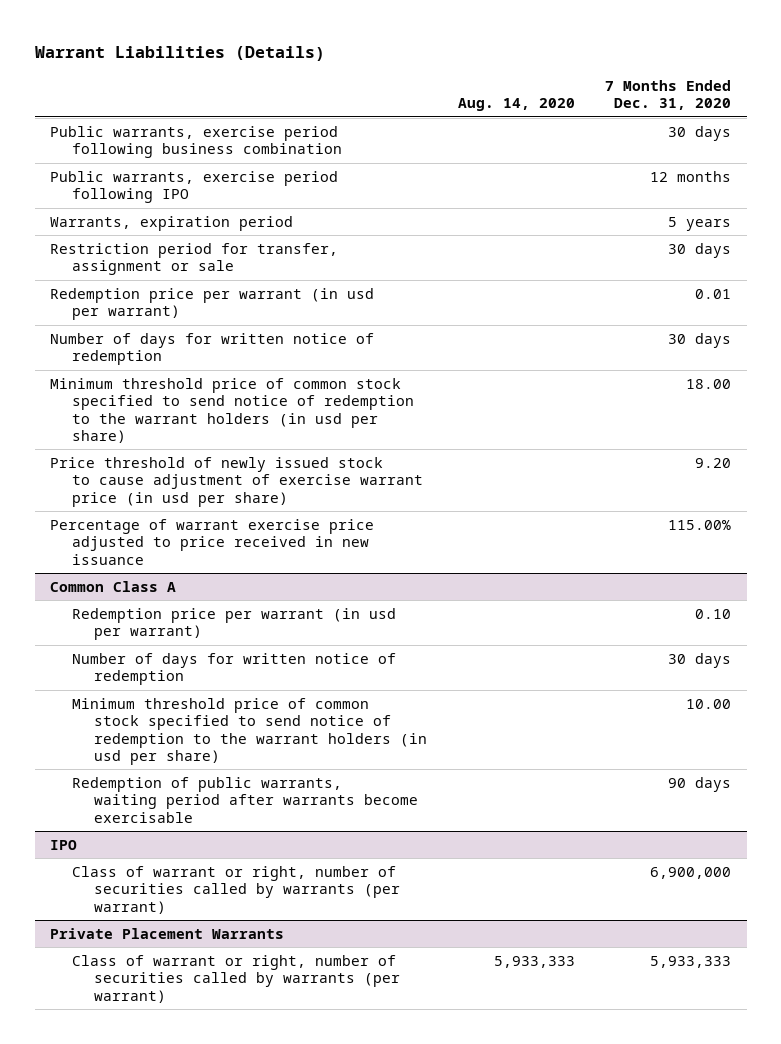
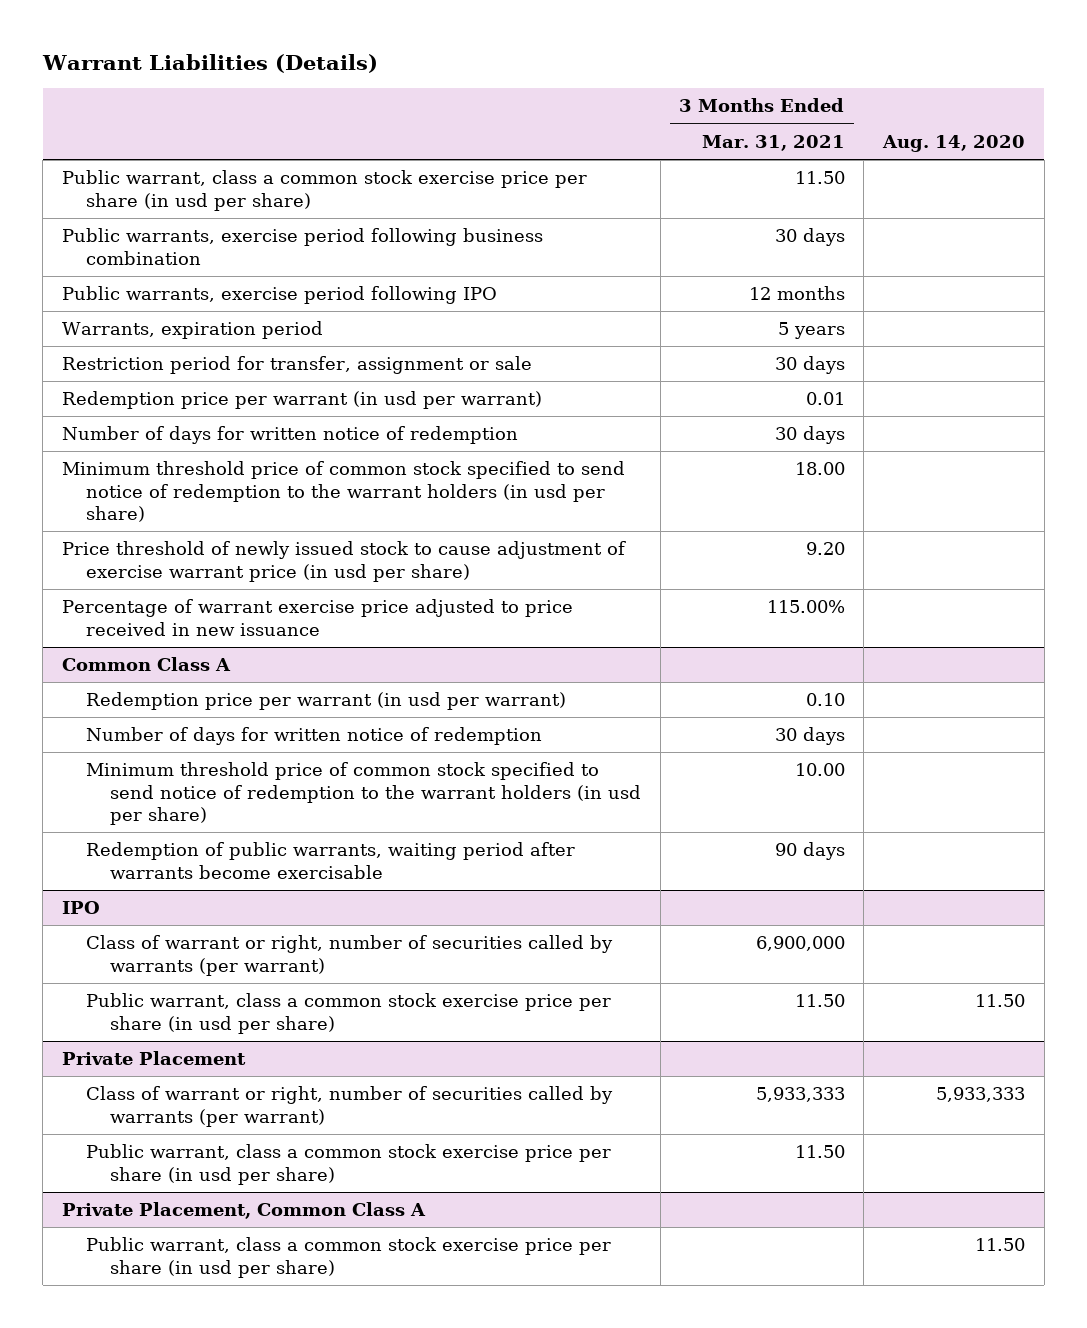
- | Aug. 14, 2020 | 7 Months Ended Dec. 31, 2020
+ | 3 Months Ended Mar. 31, 2021 | Aug. 14, 2020
+ Public warrant, class a common stock exercise price per share (in usd per share) | 11.50 |
- Private Placement Warrants
@ IPO
+ Public warrant, class a common stock exercise price per share (in usd per share) | 11.50 | 11.50
+ Private Placement
+ Public warrant, class a common stock exercise price per share (in usd per share) | 11.50 |
+ Private Placement, Common Class A
+ Public warrant, class a common stock exercise price per share (in usd per share) | | 11.50

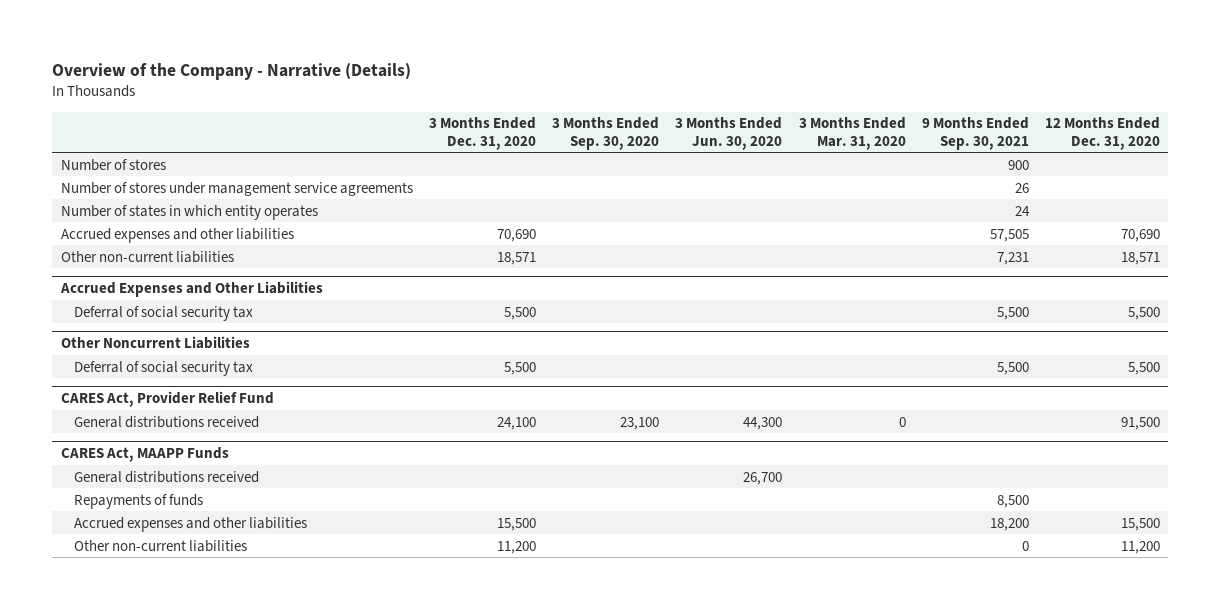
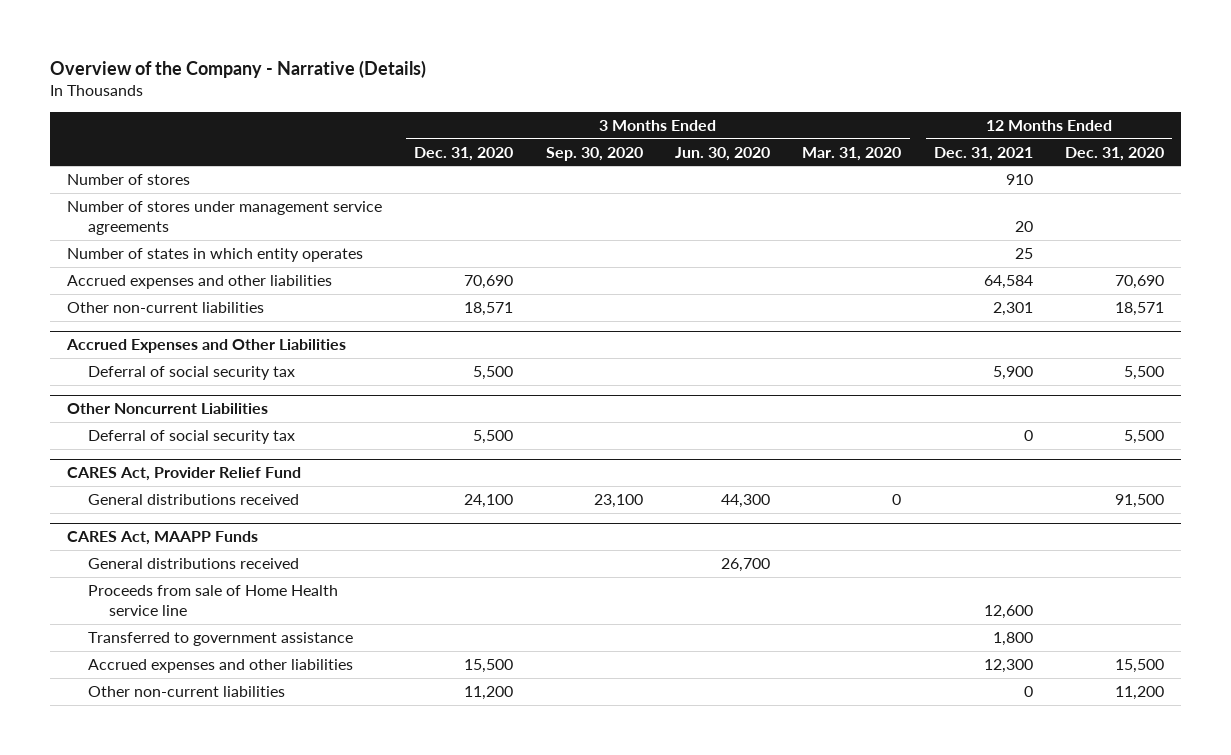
- | 3 Months Ended Dec. 31, 2020 | 3 Months Ended Sep. 30, 2020 | 3 Months Ended Jun. 30, 2020 | 3 Months Ended Mar. 31, 2020 | 9 Months Ended Sep. 30, 2021 | 12 Months Ended Dec. 31, 2020
+ | 3 Months Ended Dec. 31, 2020 | 3 Months Ended Sep. 30, 2020 | 3 Months Ended Jun. 30, 2020 | 3 Months Ended Mar. 31, 2020 | 12 Months Ended Dec. 31, 2021 | 12 Months Ended Dec. 31, 2020
@ CARES Act, MAAPP Funds
- Repayments of funds | | | | | 8,500 |
+ Proceeds from sale of Home Health service line | | | | | 12,600 |
+ Transferred to government assistance | | | | | 1,800 |

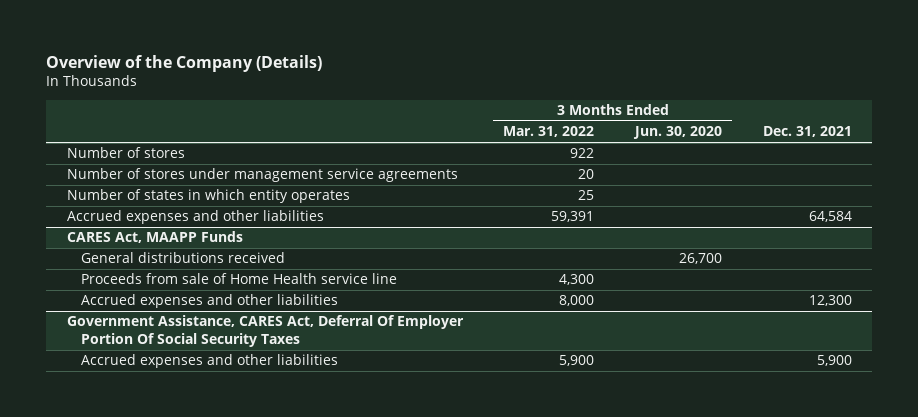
- Overview of the Company - Narrative (Details)
+ Overview of the Company (Details)
- | 3 Months Ended Dec. 31, 2020 | 3 Months Ended Sep. 30, 2020 | 3 Months Ended Jun. 30, 2020 | 3 Months Ended Mar. 31, 2020 | 12 Months Ended Dec. 31, 2021 | 12 Months Ended Dec. 31, 2020
+ | 3 Months Ended Mar. 31, 2022 | 3 Months Ended Jun. 30, 2020 | Dec. 31, 2021
- Other non-current liabilities | 18,571 | | | | 2,301 | 18,571
- Accrued Expenses and Other Liabilities
- Deferral of social security tax | 5,500 | | | | 5,900 | 5,500
- Other Noncurrent Liabilities
- Deferral of social security tax | 5,500 | | | | 0 | 5,500
- CARES Act, Provider Relief Fund
- General distributions received | 24,100 | 23,100 | 44,300 | 0 | | 91,500
@ CARES Act, MAAPP Funds
- Transferred to government assistance | | | | | 1,800 |
- Other non-current liabilities | 11,200 | | | | 0 | 11,200
+ Government Assistance, CARES Act, Deferral Of Employer Portion Of Social Security Taxes
+ Accrued expenses and other liabilities | 5,900 | | 5,900

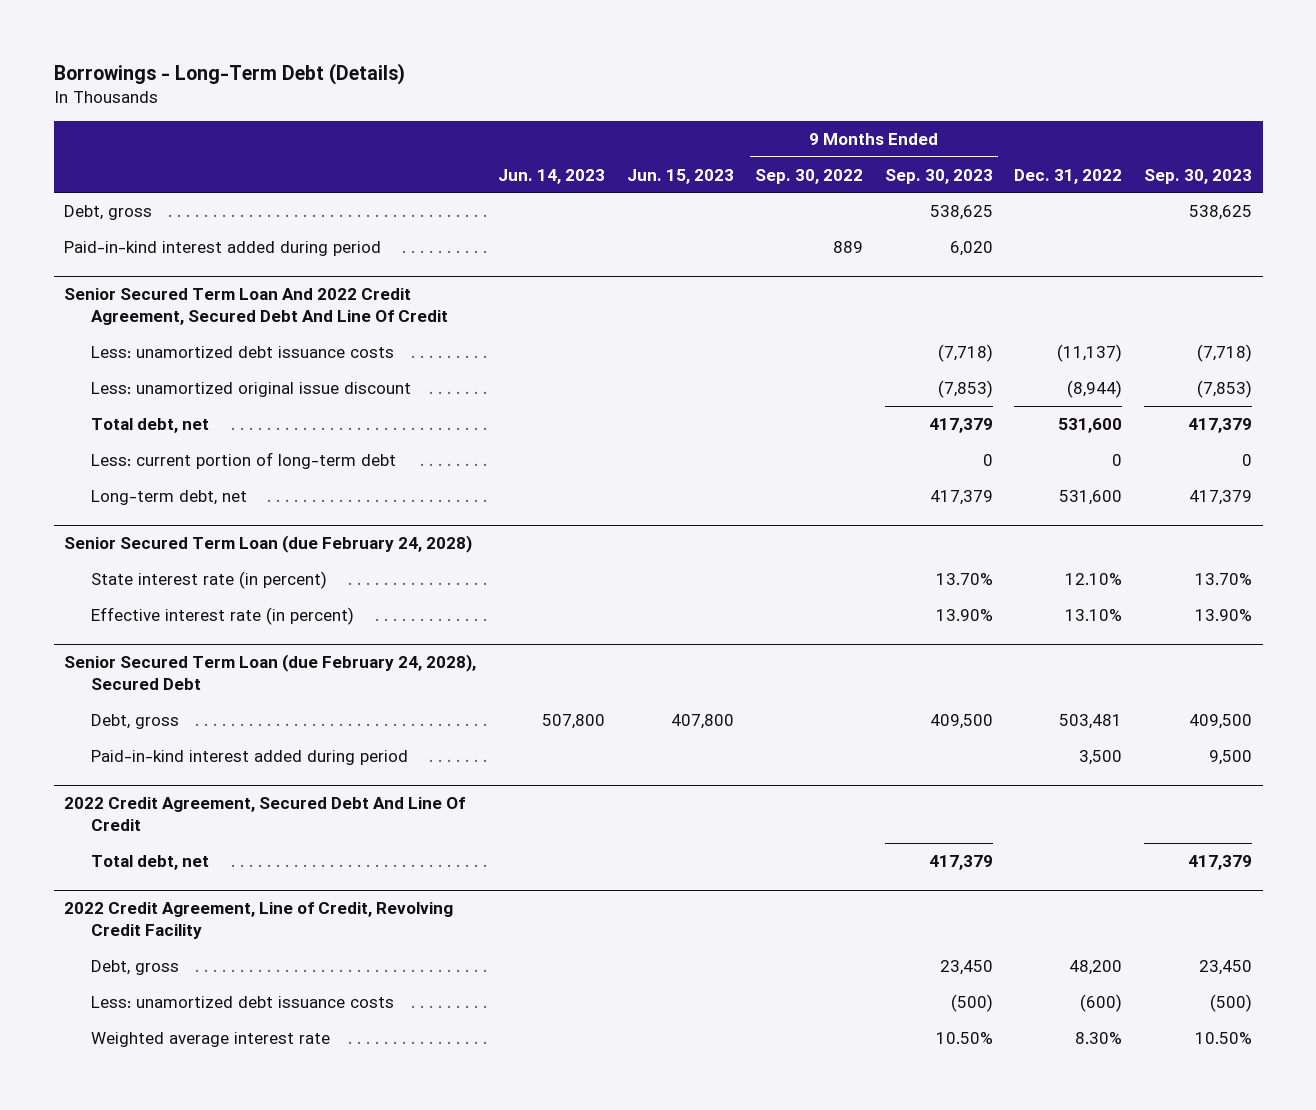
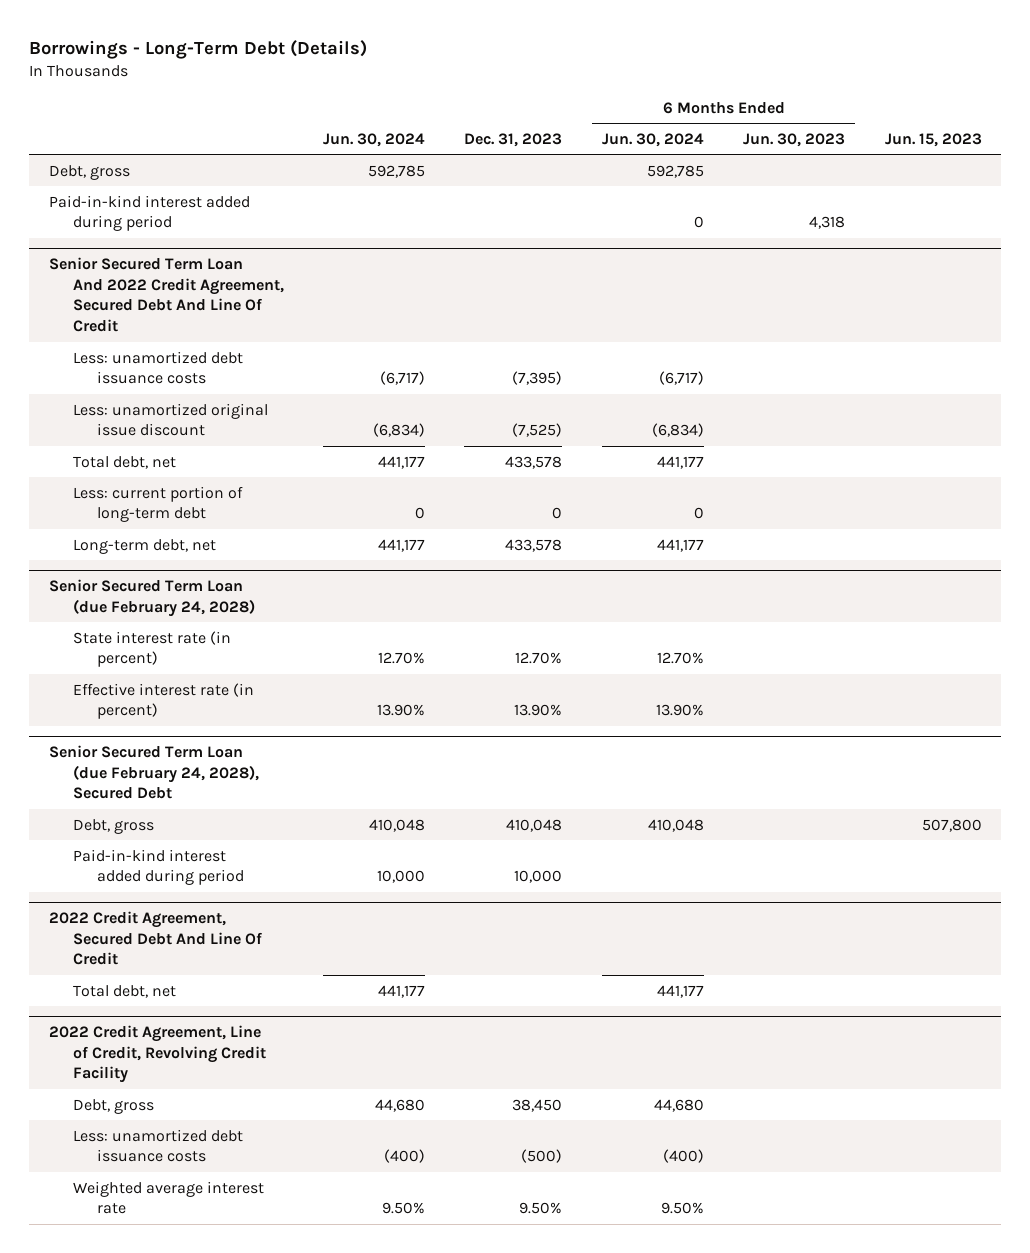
- | Jun. 14, 2023 | Jun. 15, 2023 | 9 Months Ended Sep. 30, 2022 | 9 Months Ended Sep. 30, 2023 | Dec. 31, 2022 | Sep. 30, 2023
+ | Jun. 30, 2024 | Dec. 31, 2023 | 6 Months Ended Jun. 30, 2024 | 6 Months Ended Jun. 30, 2023 | Jun. 15, 2023
@ Senior Secured Term Loan (due February 24, 2028), Secured Debt
- Debt, gross | 507,800 | 407,800 | | 409,500 | 503,481 | 409,500
+ Debt, gross | 410,048 | 410,048 | 410,048 | | 507,800

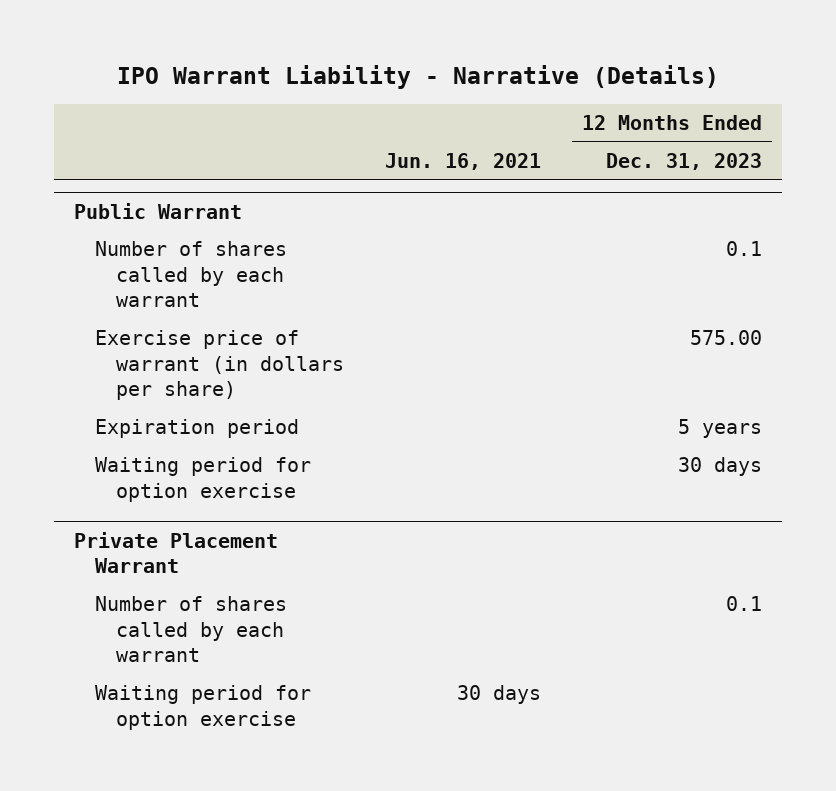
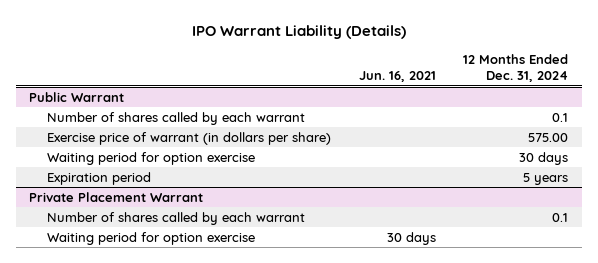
- IPO Warrant Liability - Narrative (Details)
+ IPO Warrant Liability (Details)
- | Jun. 16, 2021 | 12 Months Ended Dec. 31, 2023
+ | Jun. 16, 2021 | 12 Months Ended Dec. 31, 2024
@ Public Warrant
moved down: Expiration period | | 5 years

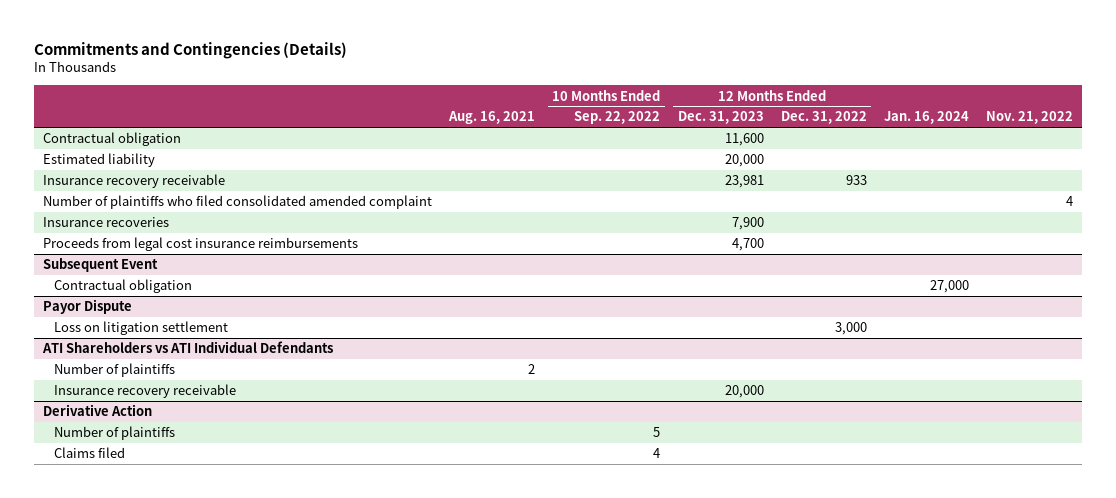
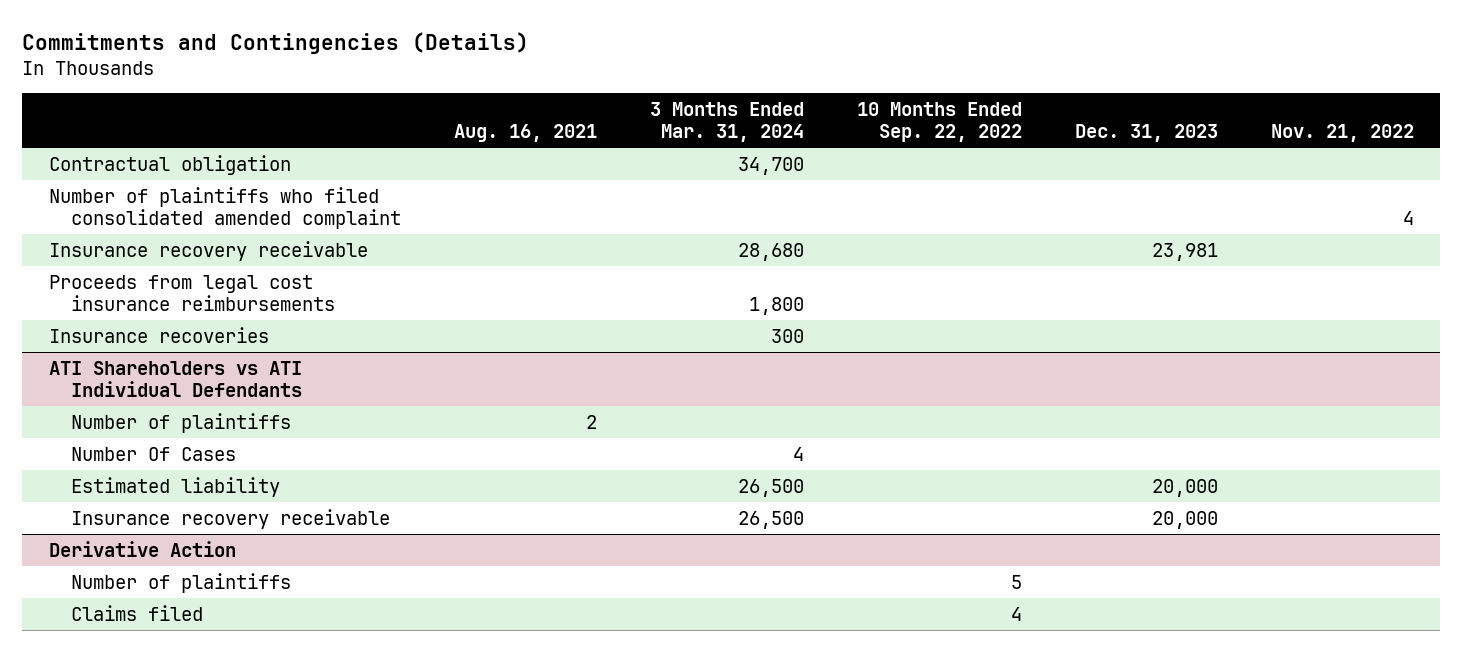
- | Aug. 16, 2021 | 10 Months Ended Sep. 22, 2022 | 12 Months Ended Dec. 31, 2023 | 12 Months Ended Dec. 31, 2022 | Jan. 16, 2024 | Nov. 21, 2022
+ | Aug. 16, 2021 | 3 Months Ended Mar. 31, 2024 | 10 Months Ended Sep. 22, 2022 | Dec. 31, 2023 | Nov. 21, 2022
- Estimated liability | | | 20,000 | | |
moved down: Insurance recovery receivable | | 28,680 | | 23,981 |
- Subsequent Event
- Contractual obligation | | | | | 27,000 |
- Payor Dispute
- Loss on litigation settlement | | | | 3,000 | |
moved down: Insurance recoveries | | 300 | | |
@ ATI Shareholders vs ATI Individual Defendants
+ Number Of Cases | | 4 | | |
+ Estimated liability | | 26,500 | | 20,000 |

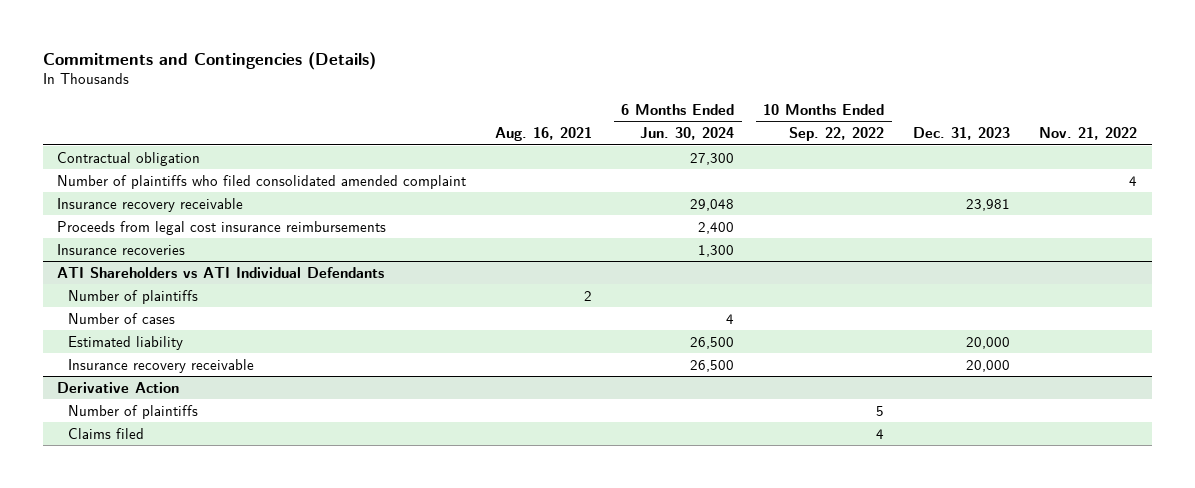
- | Aug. 16, 2021 | 3 Months Ended Mar. 31, 2024 | 10 Months Ended Sep. 22, 2022 | Dec. 31, 2023 | Nov. 21, 2022
+ | Aug. 16, 2021 | 6 Months Ended Jun. 30, 2024 | 10 Months Ended Sep. 22, 2022 | Dec. 31, 2023 | Nov. 21, 2022
@ ATI Shareholders vs ATI Individual Defendants
- Number Of Cases | | 4 | | |
+ Number of cases | | 4 | | |

